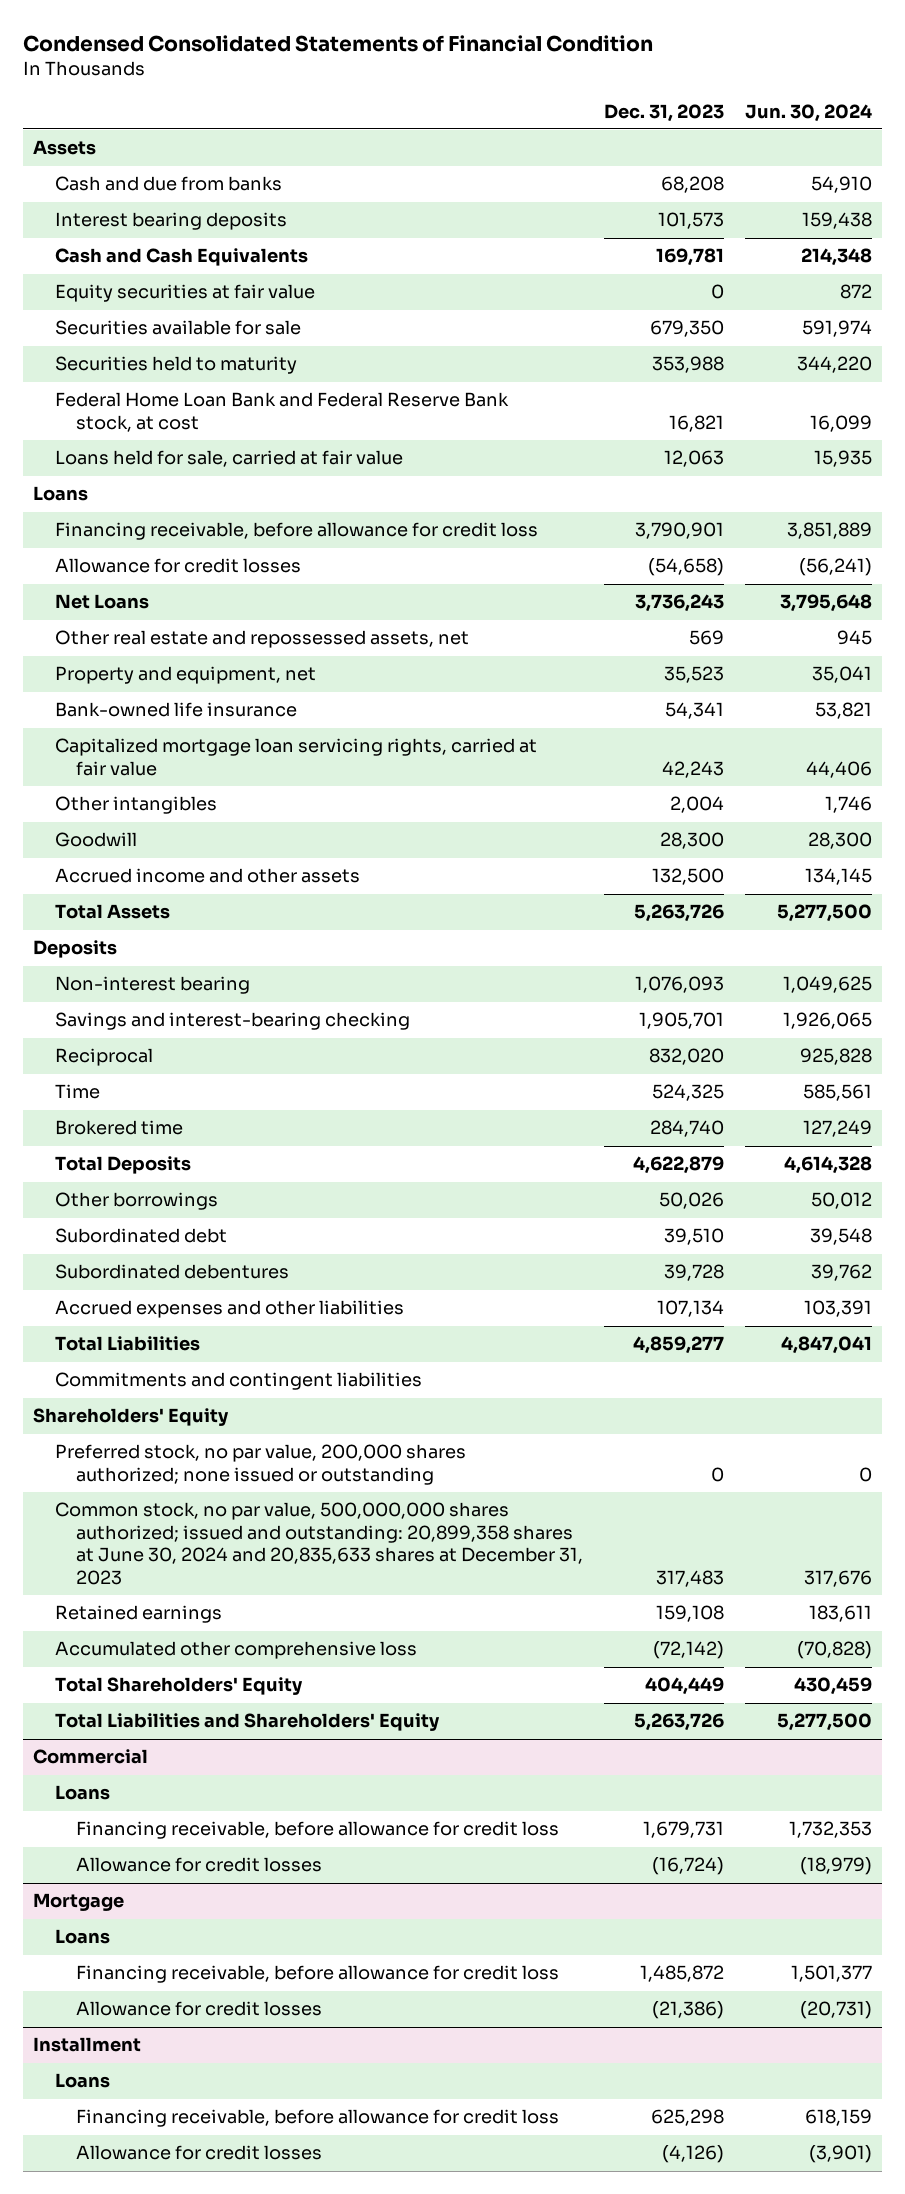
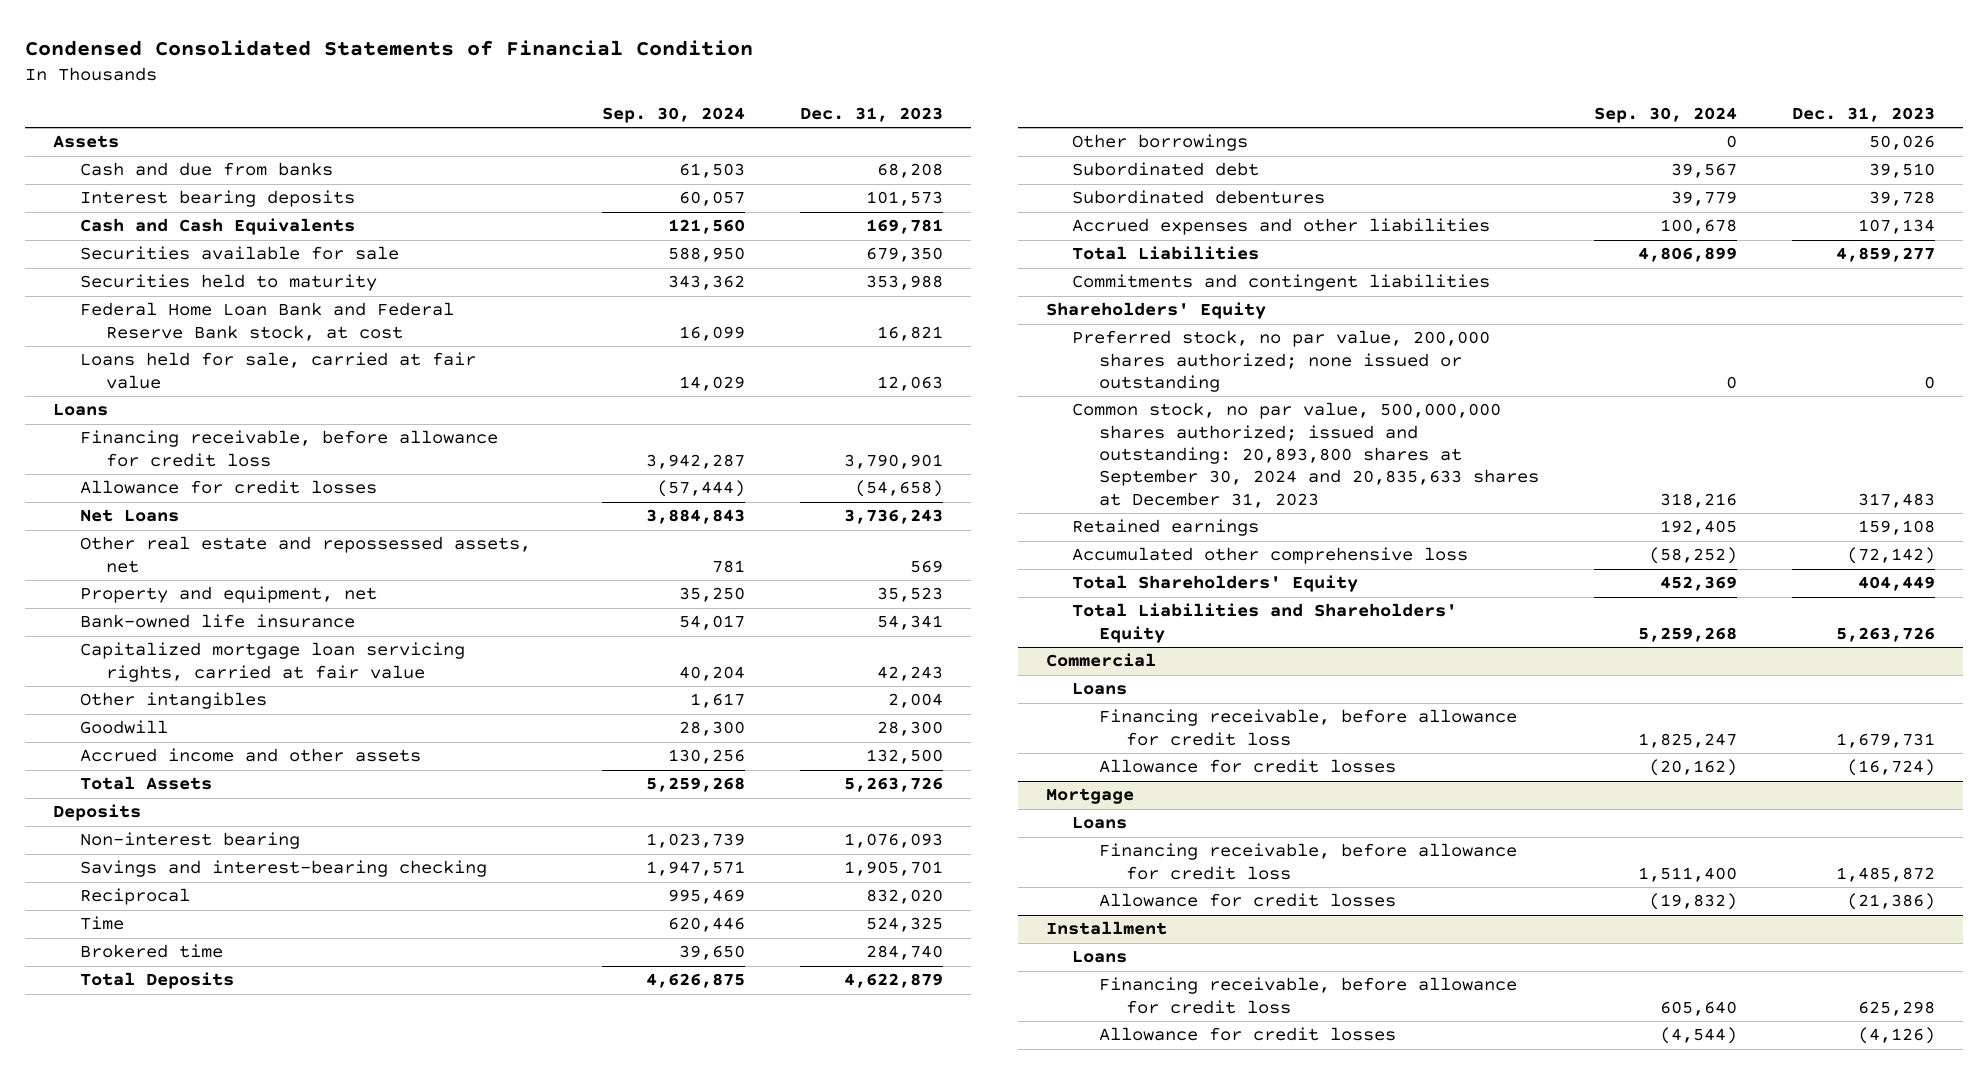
- | Dec. 31, 2023 | Jun. 30, 2024
+ | Sep. 30, 2024 | Dec. 31, 2023
- Equity securities at fair value | 0 | 872
- Common stock, no par value, 500,000,000 shares authorized; issued and outstanding: 20,899,358 shares at June 30, 2024 and 20,835,633 shares at December 31, 2023 | 317,483 | 317,676
+ Common stock, no par value, 500,000,000 shares authorized; issued and outstanding: 20,893,800 shares at September 30, 2024 and 20,835,633 shares at December 31, 2023 | 318,216 | 317,483

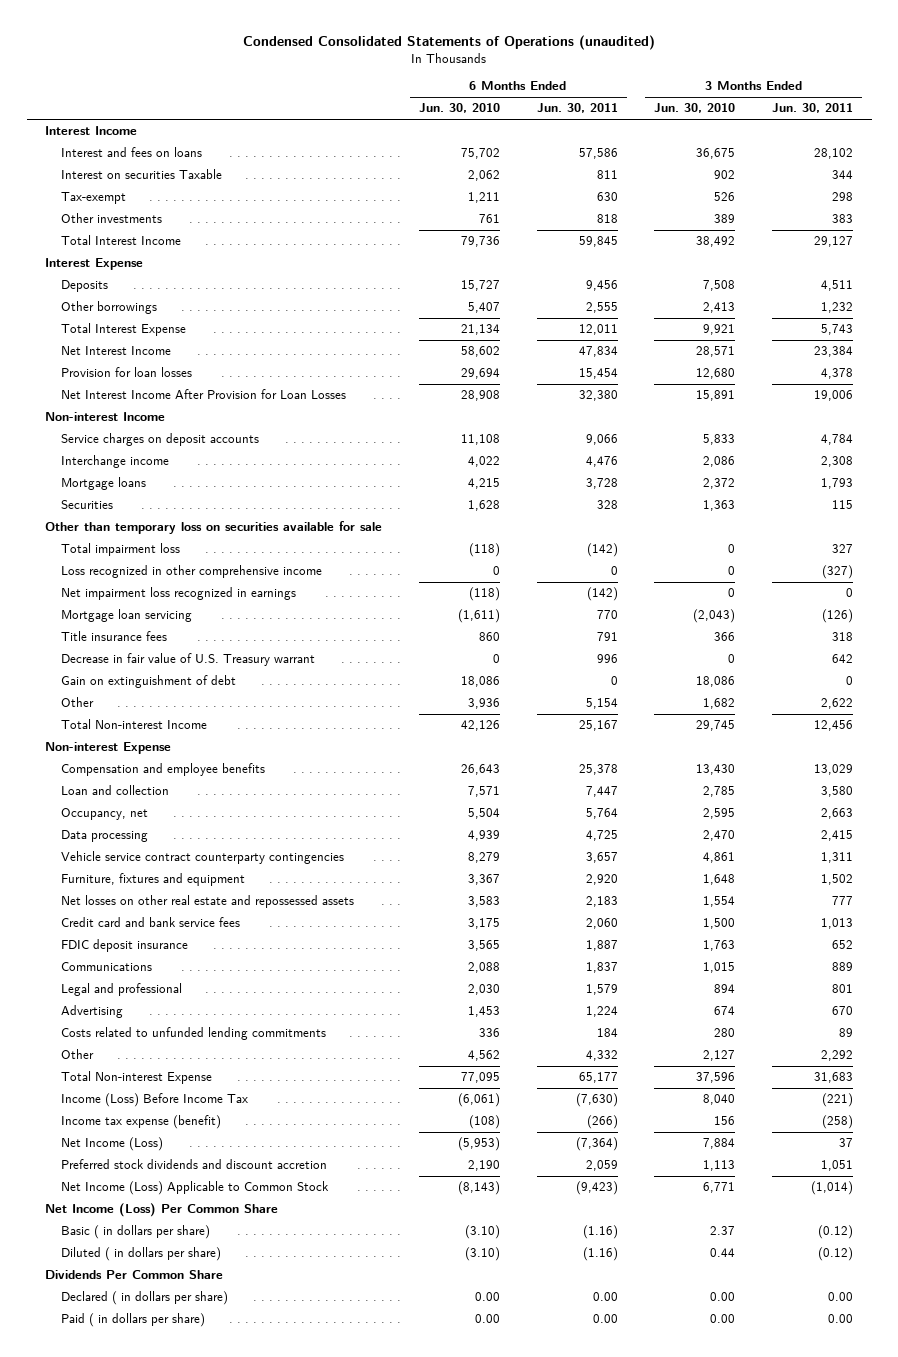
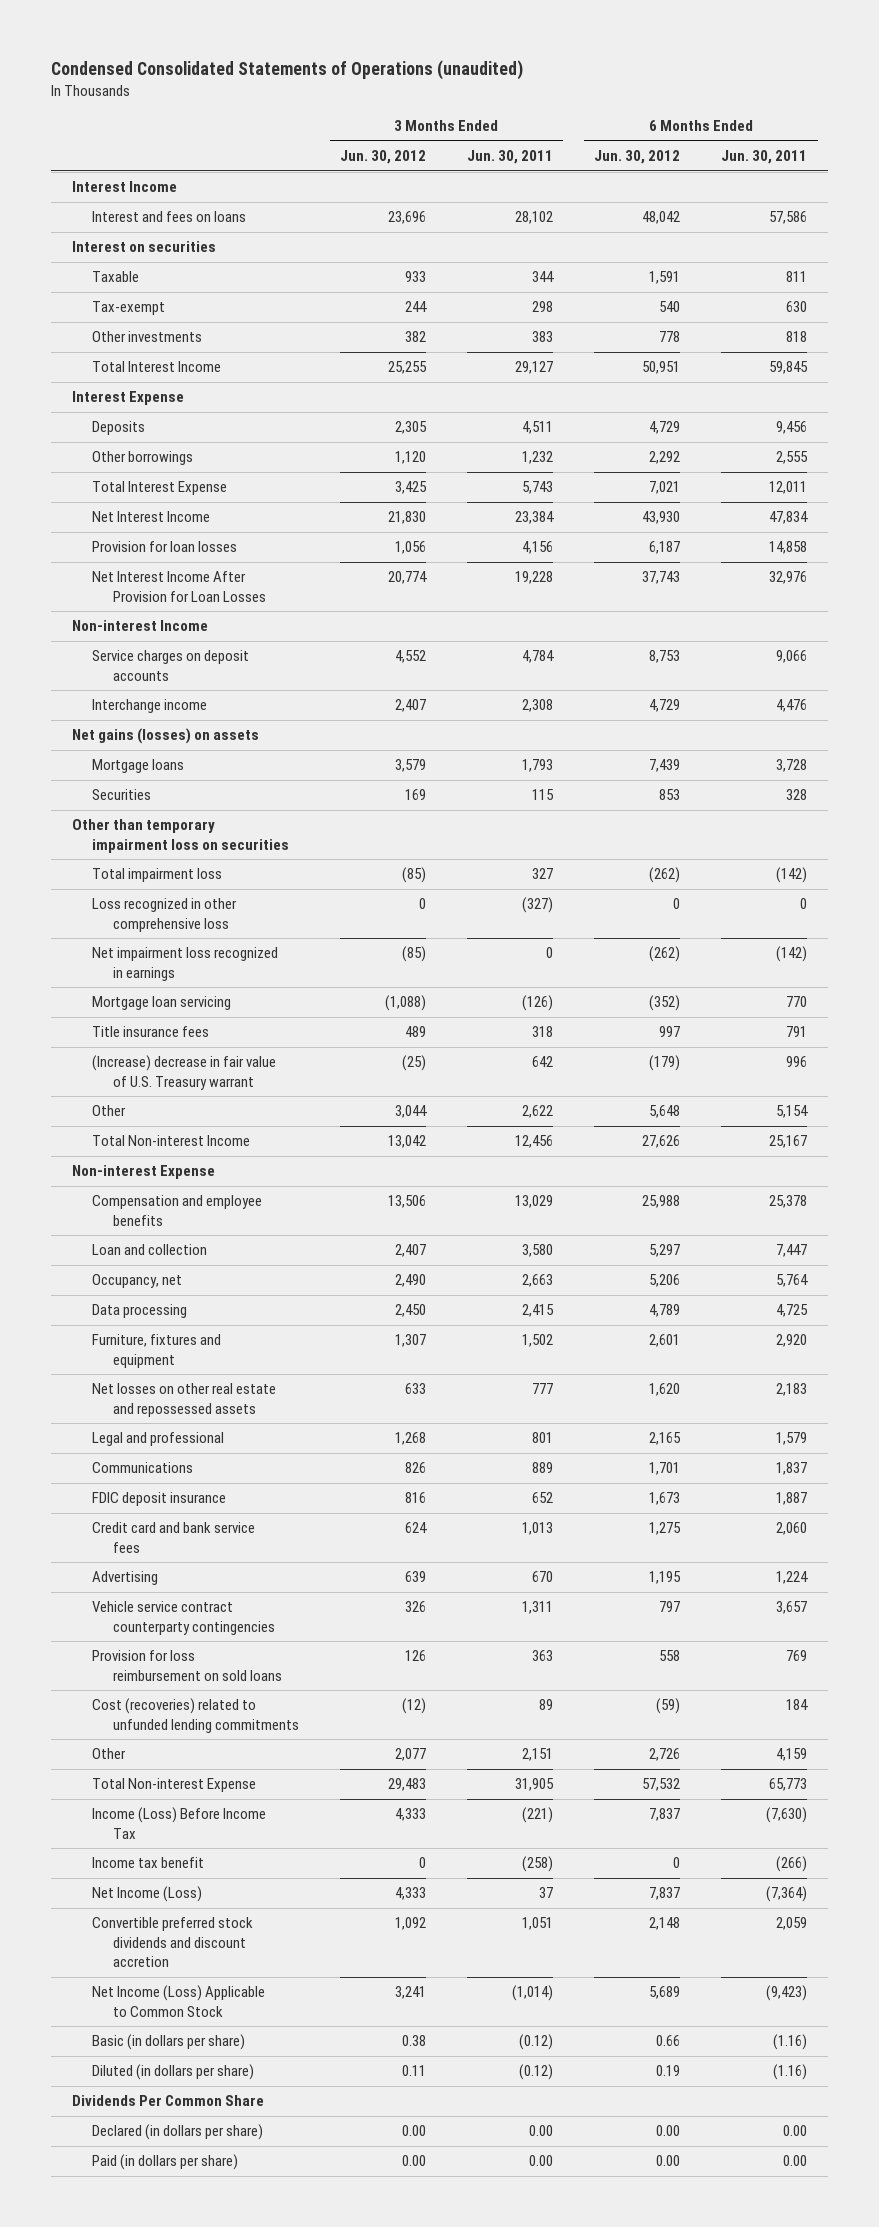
- | 6 Months Ended Jun. 30, 2010 | 6 Months Ended Jun. 30, 2011 | 3 Months Ended Jun. 30, 2010 | 3 Months Ended Jun. 30, 2011
+ | 3 Months Ended Jun. 30, 2012 | 3 Months Ended Jun. 30, 2011 | 6 Months Ended Jun. 30, 2012 | 6 Months Ended Jun. 30, 2011
- Interest on securities Taxable | 2,062 | 811 | 902 | 344
+ Interest on securities
+ Taxable | 933 | 344 | 1,591 | 811
- Provision for loan losses | 29,694 | 15,454 | 12,680 | 4,378
- Net Interest Income After Provision for Loan Losses | 28,908 | 32,380 | 15,891 | 19,006
+ Provision for loan losses | 1,056 | 4,156 | 6,187 | 14,858
+ Net Interest Income After Provision for Loan Losses | 20,774 | 19,228 | 37,743 | 32,976
+ Net gains (losses) on assets
- Other than temporary loss on securities available for sale
+ Other than temporary impairment loss on securities
- Loss recognized in other comprehensive income | 0 | 0 | 0 | (327)
+ Loss recognized in other comprehensive loss | 0 | (327) | 0 | 0
- Decrease in fair value of U.S. Treasury warrant | 0 | 996 | 0 | 642
- Gain on extinguishment of debt | 18,086 | 0 | 18,086 | 0
+ (Increase) decrease in fair value of U.S. Treasury warrant | (25) | 642 | (179) | 996
moved down: Communications | 826 | 889 | 1,701 | 1,837
moved down: FDIC deposit insurance | 816 | 652 | 1,673 | 1,887
moved down: Credit card and bank service fees | 624 | 1,013 | 1,275 | 2,060
- Costs related to unfunded lending commitments | 336 | 184 | 280 | 89
- Other | 4,562 | 4,332 | 2,127 | 2,292
- Total Non-interest Expense | 77,095 | 65,177 | 37,596 | 31,683
moved down: Vehicle service contract counterparty contingencies | 326 | 1,311 | 797 | 3,657
+ Provision for loss reimbursement on sold loans | 126 | 363 | 558 | 769
+ Cost (recoveries) related to unfunded lending commitments | (12) | 89 | (59) | 184
+ Other | 2,077 | 2,151 | 2,726 | 4,159
+ Total Non-interest Expense | 29,483 | 31,905 | 57,532 | 65,773
- Income tax expense (benefit) | (108) | (266) | 156 | (258)
+ Income tax benefit | 0 | (258) | 0 | (266)
- Preferred stock dividends and discount accretion | 2,190 | 2,059 | 1,113 | 1,051
+ Convertible preferred stock dividends and discount accretion | 1,092 | 1,051 | 2,148 | 2,059
- Net Income (Loss) Per Common Share
- Basic ( in dollars per share) | (3.10) | (1.16) | 2.37 | (0.12)
- Diluted ( in dollars per share) | (3.10) | (1.16) | 0.44 | (0.12)
+ Basic (in dollars per share) | 0.38 | (0.12) | 0.66 | (1.16)
+ Diluted (in dollars per share) | 0.11 | (0.12) | 0.19 | (1.16)
- Declared ( in dollars per share) | 0.00 | 0.00 | 0.00 | 0.00
- Paid ( in dollars per share) | 0.00 | 0.00 | 0.00 | 0.00
+ Declared (in dollars per share) | 0.00 | 0.00 | 0.00 | 0.00
+ Paid (in dollars per share) | 0.00 | 0.00 | 0.00 | 0.00

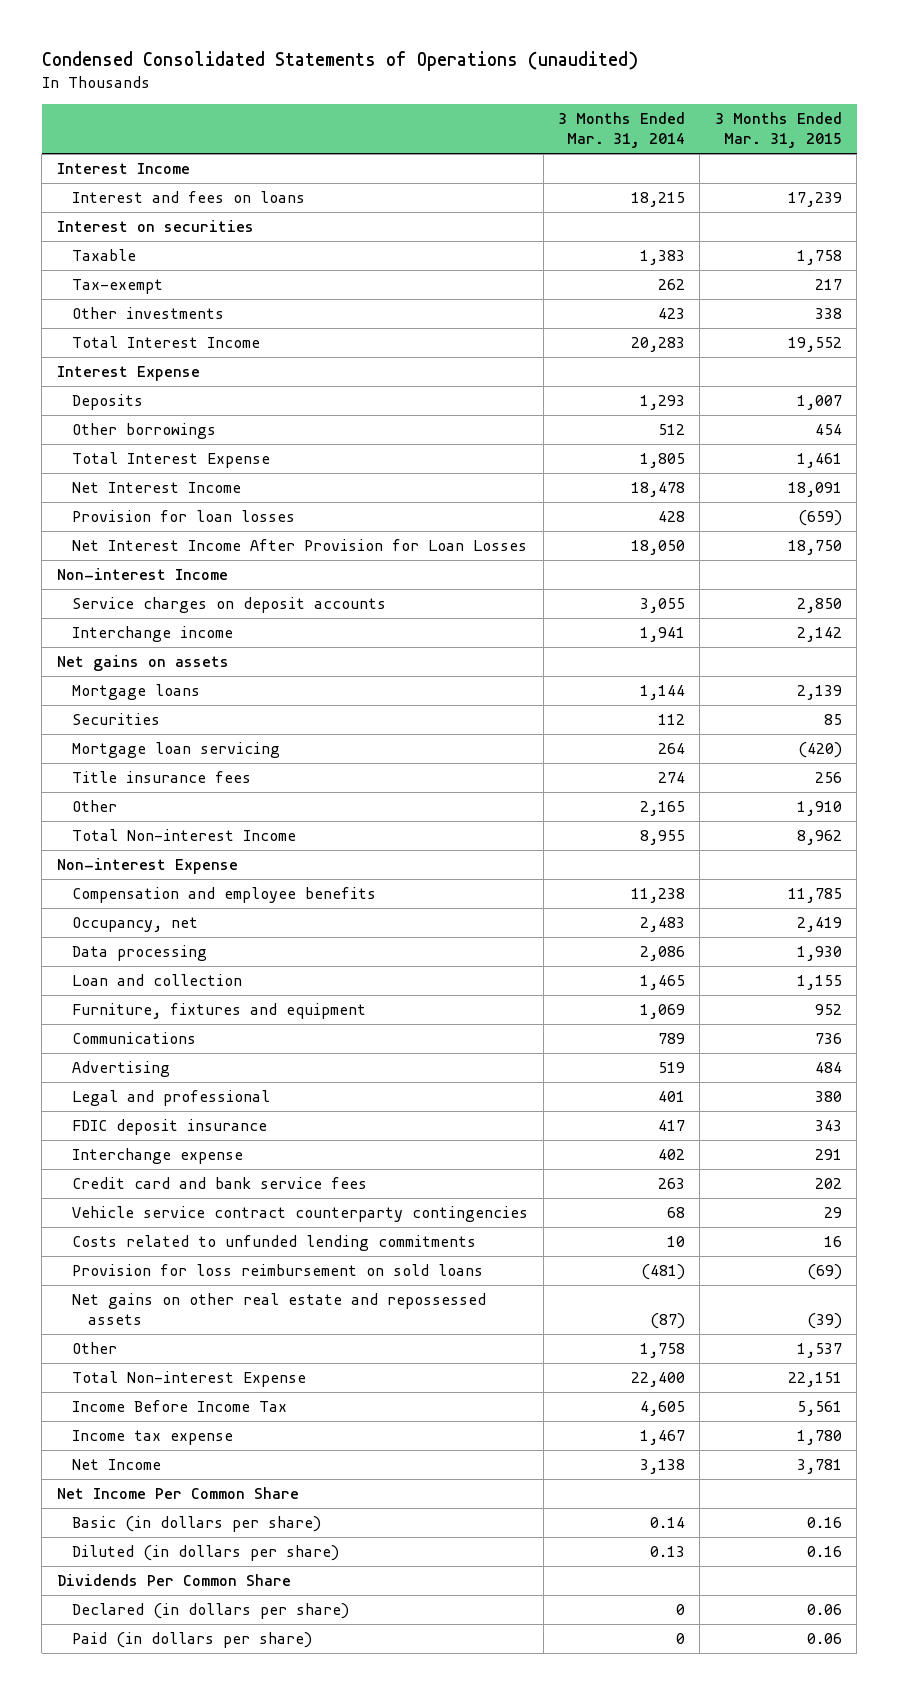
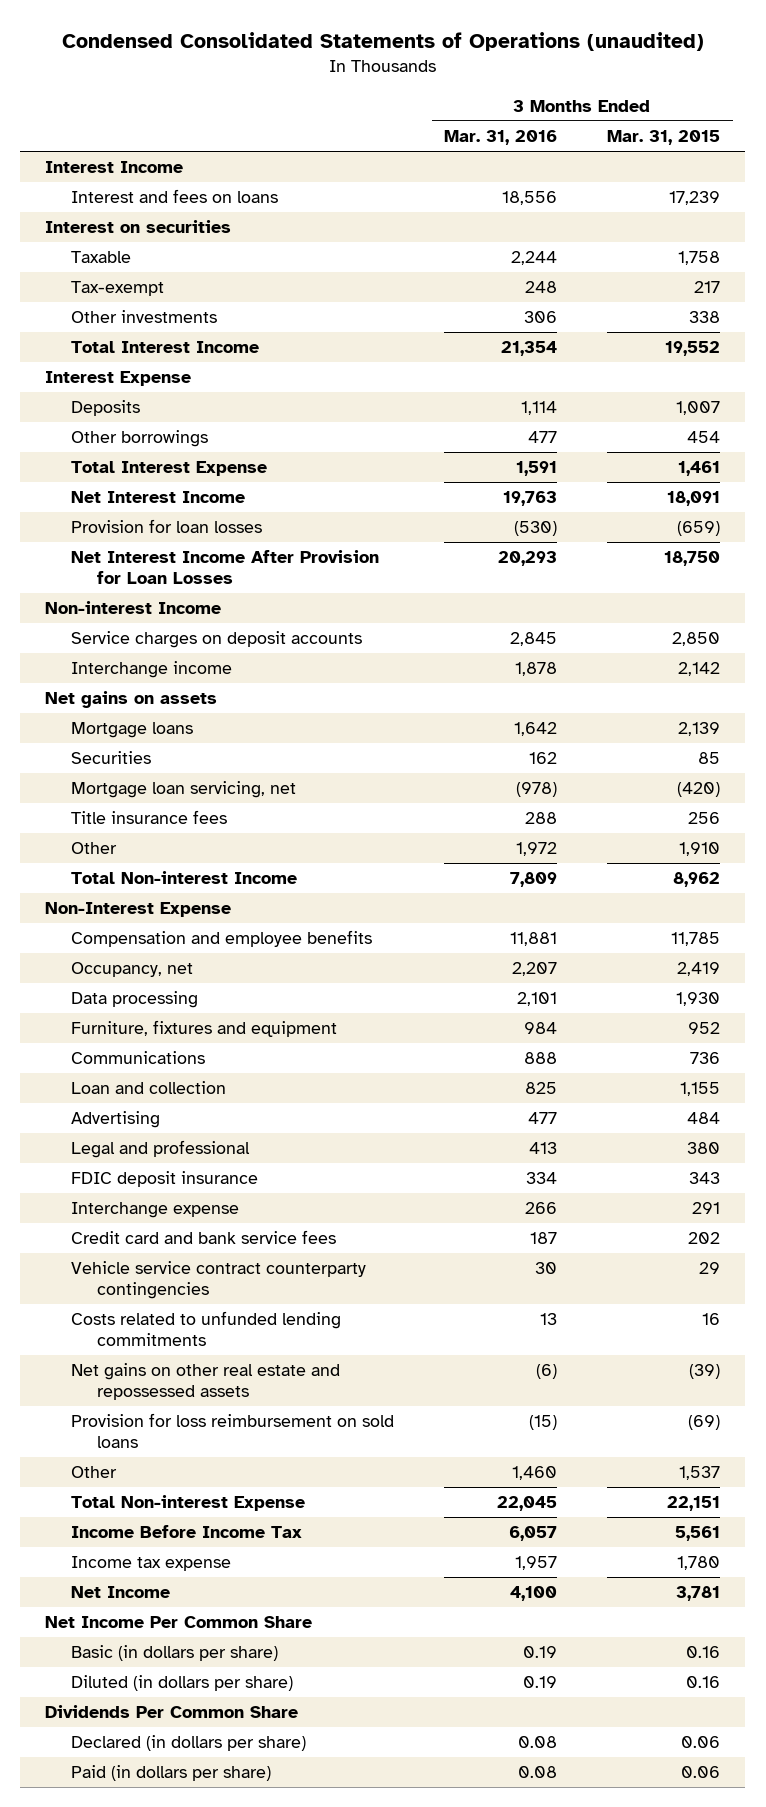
- | 3 Months Ended Mar. 31, 2014 | 3 Months Ended Mar. 31, 2015
+ | 3 Months Ended Mar. 31, 2016 | 3 Months Ended Mar. 31, 2015
- Mortgage loan servicing | 264 | (420)
+ Mortgage loan servicing, net | (978) | (420)
- Non-interest Expense
+ Non-Interest Expense
moved down: Loan and collection | 825 | 1,155
moved down: Provision for loss reimbursement on sold loans | (15) | (69)

